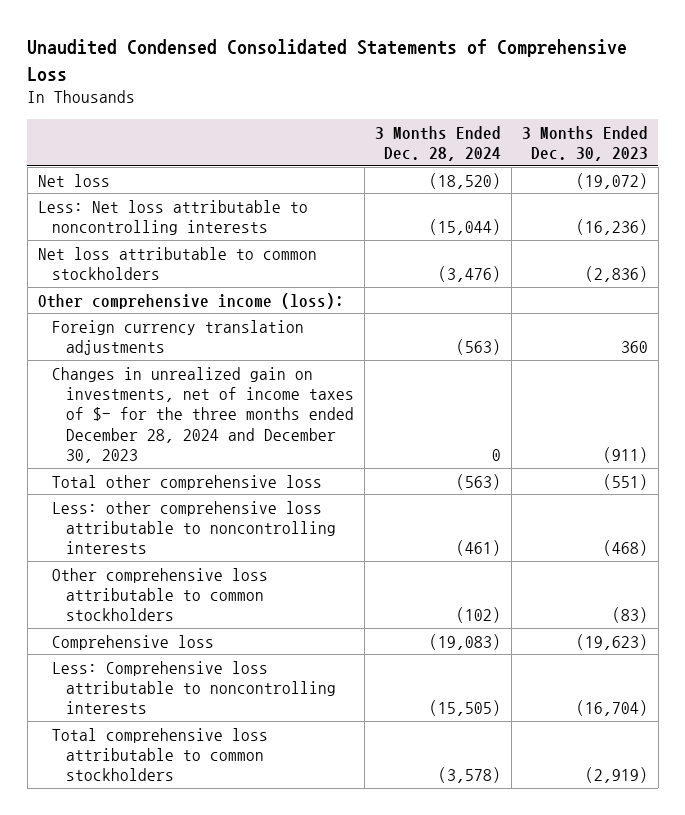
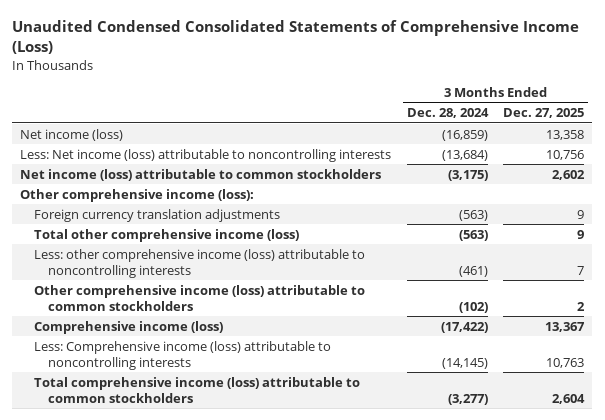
- Unaudited Condensed Consolidated Statements of Comprehensive Loss
+ Unaudited Condensed Consolidated Statements of Comprehensive Income (Loss)
- | 3 Months Ended Dec. 28, 2024 | 3 Months Ended Dec. 30, 2023
+ | 3 Months Ended Dec. 28, 2024 | 3 Months Ended Dec. 27, 2025
- Net loss | (18,520) | (19,072)
- Less: Net loss attributable to noncontrolling interests | (15,044) | (16,236)
- Net loss attributable to common stockholders | (3,476) | (2,836)
+ Net income (loss) | (16,859) | 13,358
+ Less: Net income (loss) attributable to noncontrolling interests | (13,684) | 10,756
+ Net income (loss) attributable to common stockholders | (3,175) | 2,602
- Changes in unrealized gain on investments, net of income taxes of $- for the three months ended December 28, 2024 and December 30, 2023 | 0 | (911)
- Total other comprehensive loss | (563) | (551)
- Less: other comprehensive loss attributable to noncontrolling interests | (461) | (468)
- Other comprehensive loss attributable to common stockholders | (102) | (83)
- Comprehensive loss | (19,083) | (19,623)
- Less: Comprehensive loss attributable to noncontrolling interests | (15,505) | (16,704)
- Total comprehensive loss attributable to common stockholders | (3,578) | (2,919)
+ Total other comprehensive income (loss) | (563) | 9
+ Less: other comprehensive income (loss) attributable to noncontrolling interests | (461) | 7
+ Other comprehensive income (loss) attributable to common stockholders | (102) | 2
+ Comprehensive income (loss) | (17,422) | 13,367
+ Less: Comprehensive income (loss) attributable to noncontrolling interests | (14,145) | 10,763
+ Total comprehensive income (loss) attributable to common stockholders | (3,277) | 2,604

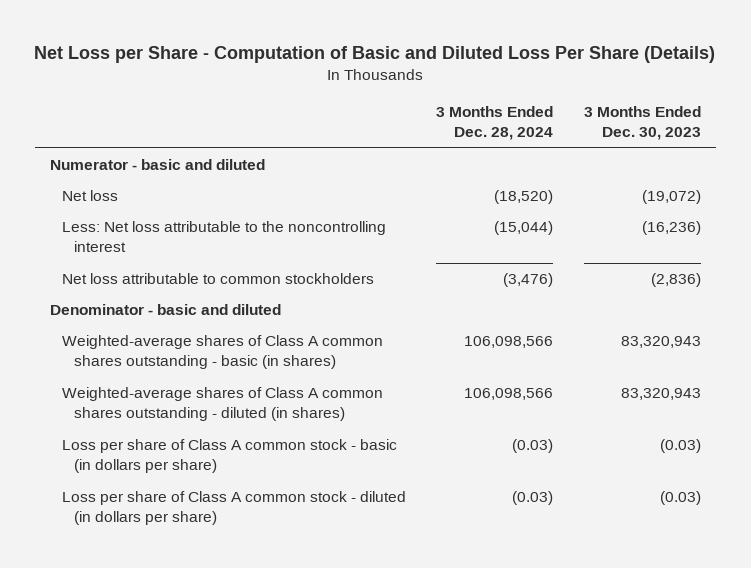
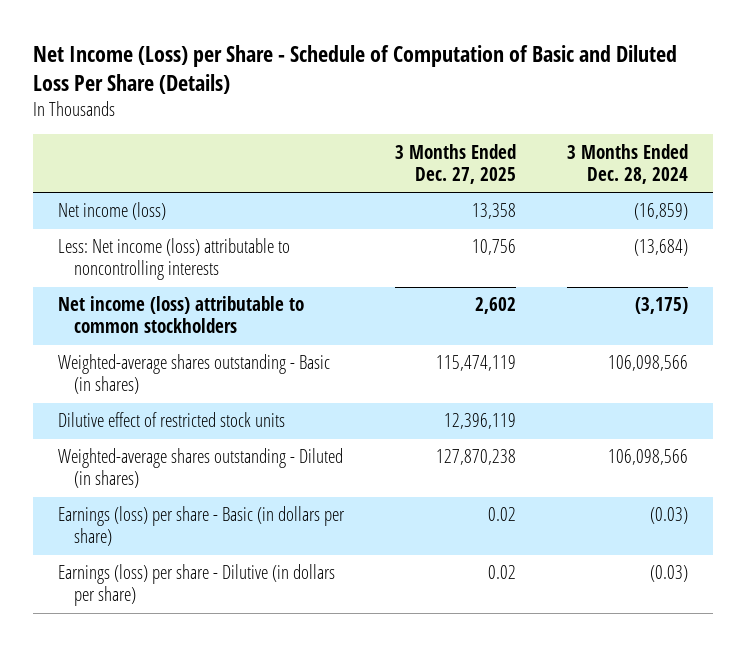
- Net Loss per Share - Computation of Basic and Diluted Loss Per Share (Details)
+ Net Income (Loss) per Share - Schedule of Computation of Basic and Diluted Loss Per Share (Details)
- | 3 Months Ended Dec. 28, 2024 | 3 Months Ended Dec. 30, 2023
+ | 3 Months Ended Dec. 27, 2025 | 3 Months Ended Dec. 28, 2024
- Numerator - basic and diluted
- Net loss | (18,520) | (19,072)
- Less: Net loss attributable to the noncontrolling interest | (15,044) | (16,236)
- Net loss attributable to common stockholders | (3,476) | (2,836)
- Denominator - basic and diluted
- Weighted-average shares of Class A common shares outstanding - basic (in shares) | 106,098,566 | 83,320,943
- Weighted-average shares of Class A common shares outstanding - diluted (in shares) | 106,098,566 | 83,320,943
- Loss per share of Class A common stock - basic (in dollars per share) | (0.03) | (0.03)
- Loss per share of Class A common stock - diluted (in dollars per share) | (0.03) | (0.03)
+ Net income (loss) | 13,358 | (16,859)
+ Less: Net income (loss) attributable to noncontrolling interests | 10,756 | (13,684)
+ Net income (loss) attributable to common stockholders | 2,602 | (3,175)
+ Weighted-average shares outstanding - Basic (in shares) | 115,474,119 | 106,098,566
+ Dilutive effect of restricted stock units | 12,396,119 |
+ Weighted-average shares outstanding - Diluted (in shares) | 127,870,238 | 106,098,566
+ Earnings (loss) per share - Basic (in dollars per share) | 0.02 | (0.03)
+ Earnings (loss) per share - Dilutive (in dollars per share) | 0.02 | (0.03)

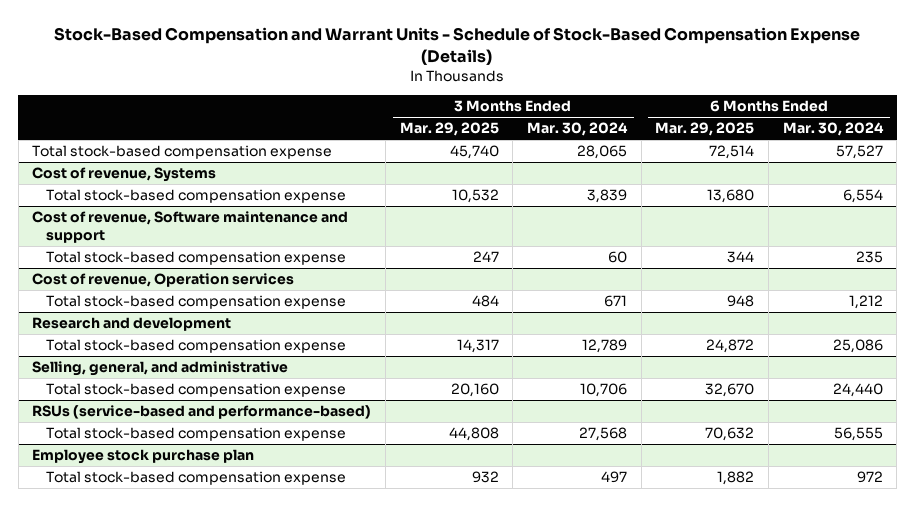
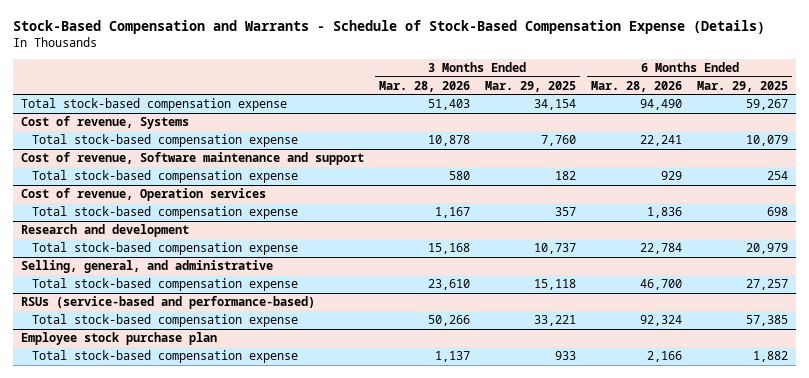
- Stock-Based Compensation and Warrant Units - Schedule of Stock-Based Compensation Expense (Details)
+ Stock-Based Compensation and Warrants - Schedule of Stock-Based Compensation Expense (Details)
- | 3 Months Ended Mar. 29, 2025 | 3 Months Ended Mar. 30, 2024 | 6 Months Ended Mar. 29, 2025 | 6 Months Ended Mar. 30, 2024
+ | 3 Months Ended Mar. 28, 2026 | 3 Months Ended Mar. 29, 2025 | 6 Months Ended Mar. 28, 2026 | 6 Months Ended Mar. 29, 2025
- Total stock-based compensation expense | 45,740 | 28,065 | 72,514 | 57,527
+ Total stock-based compensation expense | 51,403 | 34,154 | 94,490 | 59,267
@ Cost of revenue, Systems
- Total stock-based compensation expense | 10,532 | 3,839 | 13,680 | 6,554
+ Total stock-based compensation expense | 10,878 | 7,760 | 22,241 | 10,079
@ Cost of revenue, Software maintenance and support
- Total stock-based compensation expense | 247 | 60 | 344 | 235
+ Total stock-based compensation expense | 580 | 182 | 929 | 254
@ Cost of revenue, Operation services
- Total stock-based compensation expense | 484 | 671 | 948 | 1,212
+ Total stock-based compensation expense | 1,167 | 357 | 1,836 | 698
@ Research and development
- Total stock-based compensation expense | 14,317 | 12,789 | 24,872 | 25,086
+ Total stock-based compensation expense | 15,168 | 10,737 | 22,784 | 20,979
@ Selling, general, and administrative
- Total stock-based compensation expense | 20,160 | 10,706 | 32,670 | 24,440
+ Total stock-based compensation expense | 23,610 | 15,118 | 46,700 | 27,257
@ RSUs (service-based and performance-based)
- Total stock-based compensation expense | 44,808 | 27,568 | 70,632 | 56,555
+ Total stock-based compensation expense | 50,266 | 33,221 | 92,324 | 57,385
@ Employee stock purchase plan
- Total stock-based compensation expense | 932 | 497 | 1,882 | 972
+ Total stock-based compensation expense | 1,137 | 933 | 2,166 | 1,882

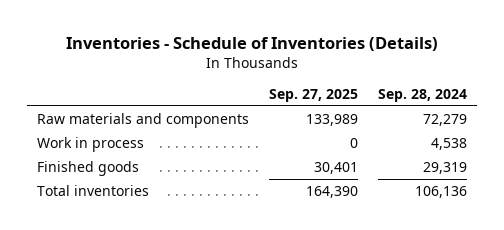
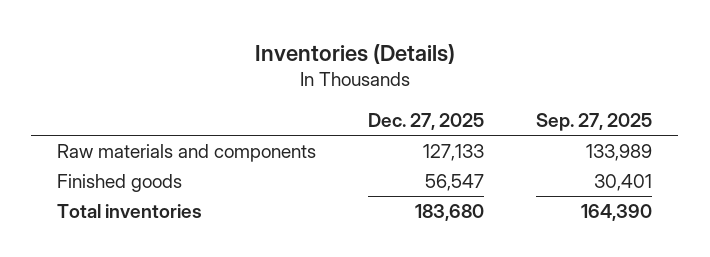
- Inventories - Schedule of Inventories (Details)
+ Inventories (Details)
- | Sep. 27, 2025 | Sep. 28, 2024
+ | Dec. 27, 2025 | Sep. 27, 2025
- Work in process | 0 | 4,538

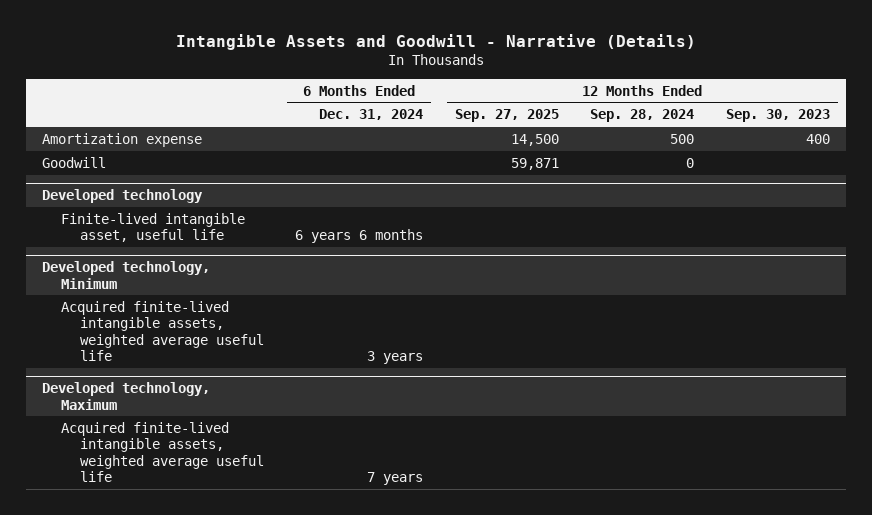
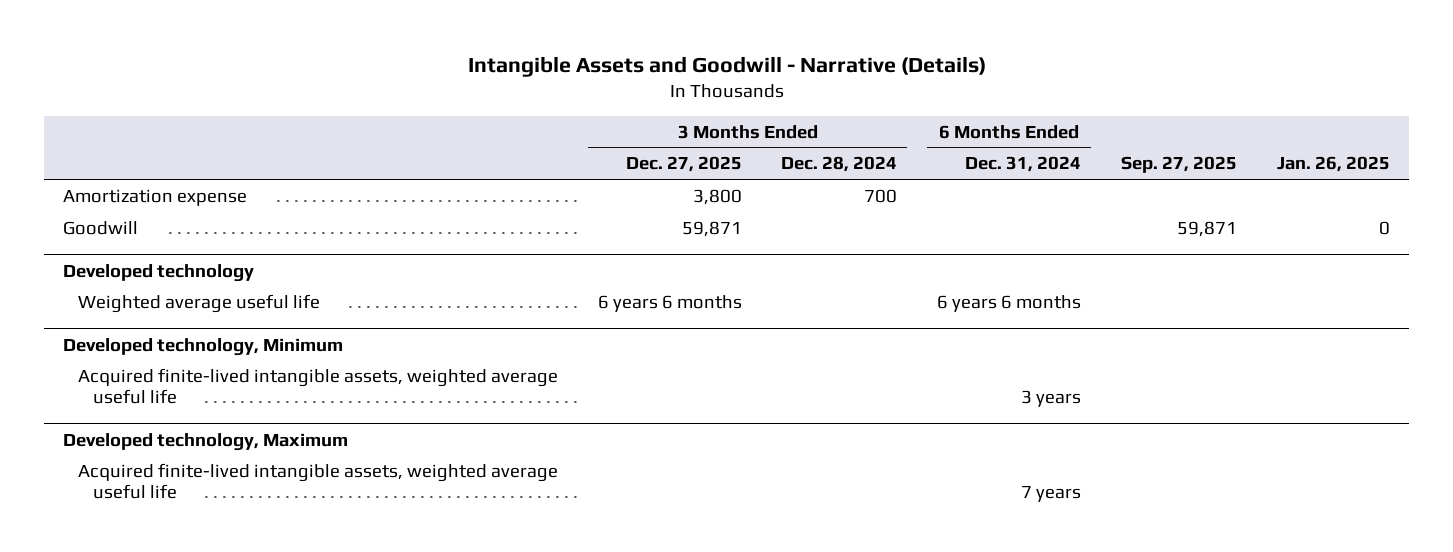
- | 6 Months Ended Dec. 31, 2024 | 12 Months Ended Sep. 27, 2025 | 12 Months Ended Sep. 28, 2024 | 12 Months Ended Sep. 30, 2023
+ | 3 Months Ended Dec. 27, 2025 | 3 Months Ended Dec. 28, 2024 | 6 Months Ended Dec. 31, 2024 | Sep. 27, 2025 | Jan. 26, 2025
@ Developed technology
- Finite-lived intangible asset, useful life | 6 years 6 months | | |
+ Weighted average useful life | 6 years 6 months | | 6 years 6 months | |

